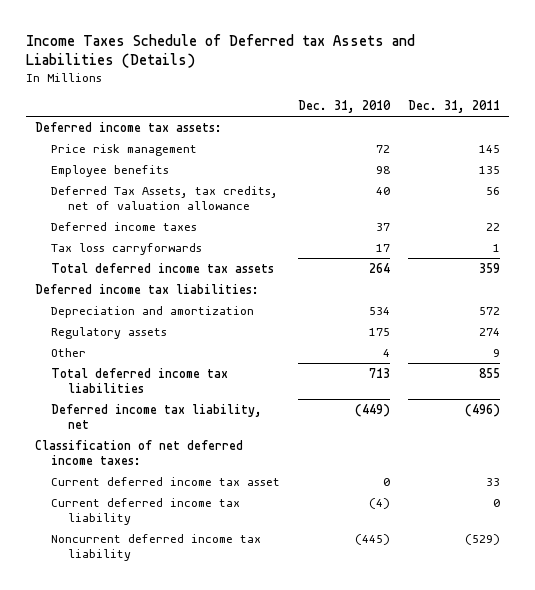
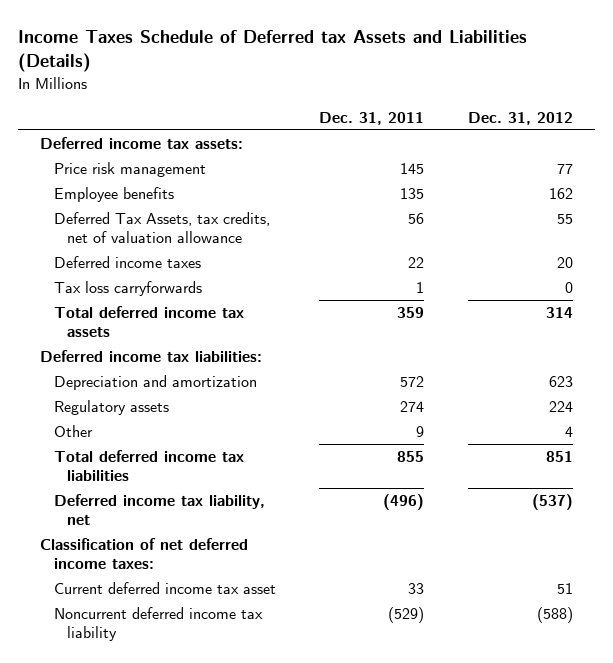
- | Dec. 31, 2010 | Dec. 31, 2011
+ | Dec. 31, 2011 | Dec. 31, 2012
- Current deferred income tax liability | (4) | 0

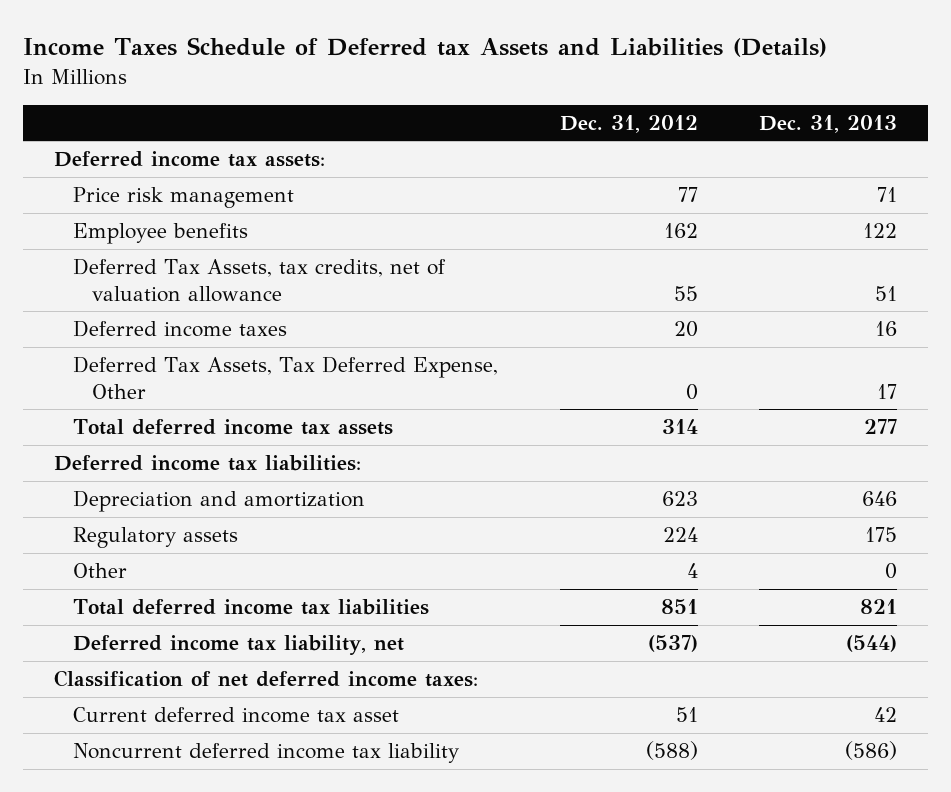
- | Dec. 31, 2011 | Dec. 31, 2012
+ | Dec. 31, 2012 | Dec. 31, 2013
- Tax loss carryforwards | 1 | 0
+ Deferred Tax Assets, Tax Deferred Expense, Other | 0 | 17

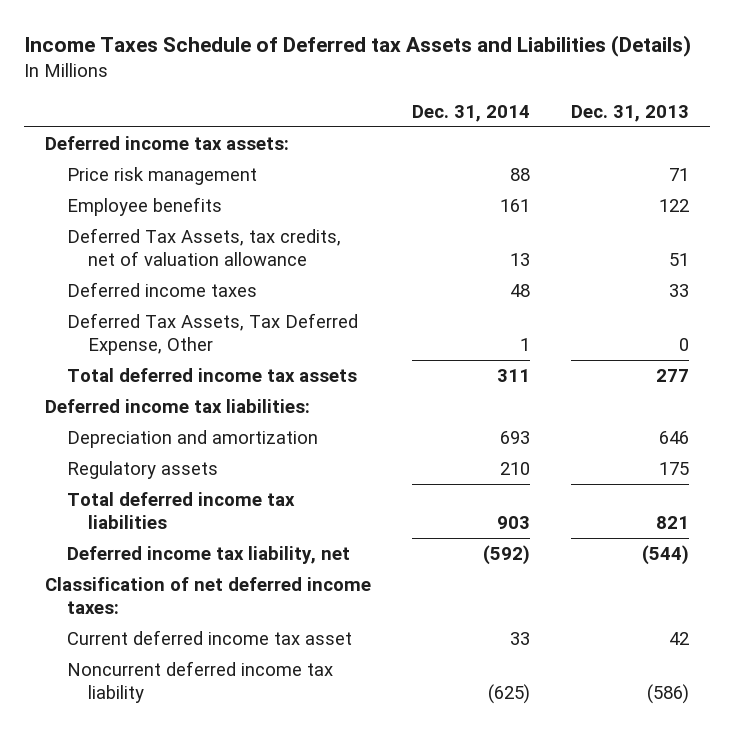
- | Dec. 31, 2012 | Dec. 31, 2013
+ | Dec. 31, 2014 | Dec. 31, 2013
- Deferred income taxes | 20 | 16
- Deferred Tax Assets, Tax Deferred Expense, Other | 0 | 17
+ Deferred income taxes | 48 | 33
+ Deferred Tax Assets, Tax Deferred Expense, Other | 1 | 0
- Other | 4 | 0

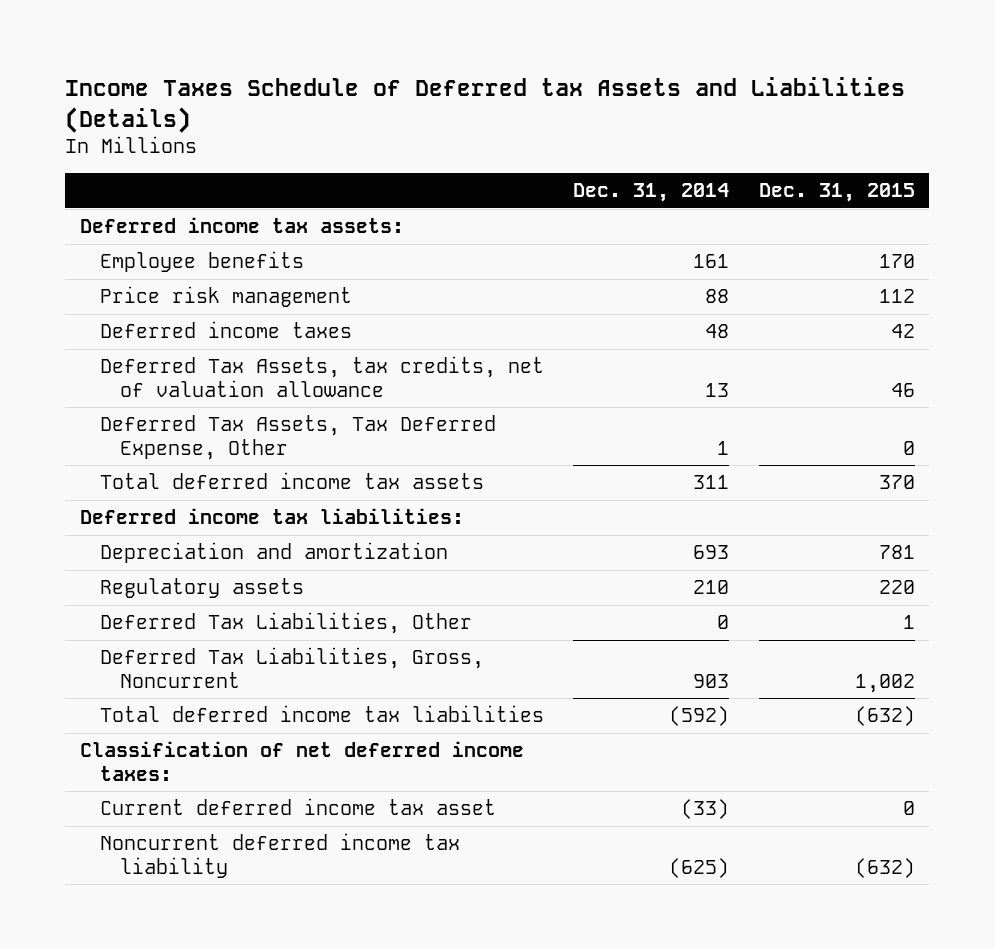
- | Dec. 31, 2014 | Dec. 31, 2013
+ | Dec. 31, 2014 | Dec. 31, 2015
moved down: Price risk management | 88 | 112
moved down: Deferred Tax Assets, tax credits, net of valuation allowance | 13 | 46
- Total deferred income tax liabilities | 903 | 821
- Deferred income tax liability, net | (592) | (544)
+ Deferred Tax Liabilities, Other | 0 | 1
+ Deferred Tax Liabilities, Gross, Noncurrent | 903 | 1,002
+ Total deferred income tax liabilities | (592) | (632)
- Current deferred income tax asset | 33 | 42
+ Current deferred income tax asset | (33) | 0

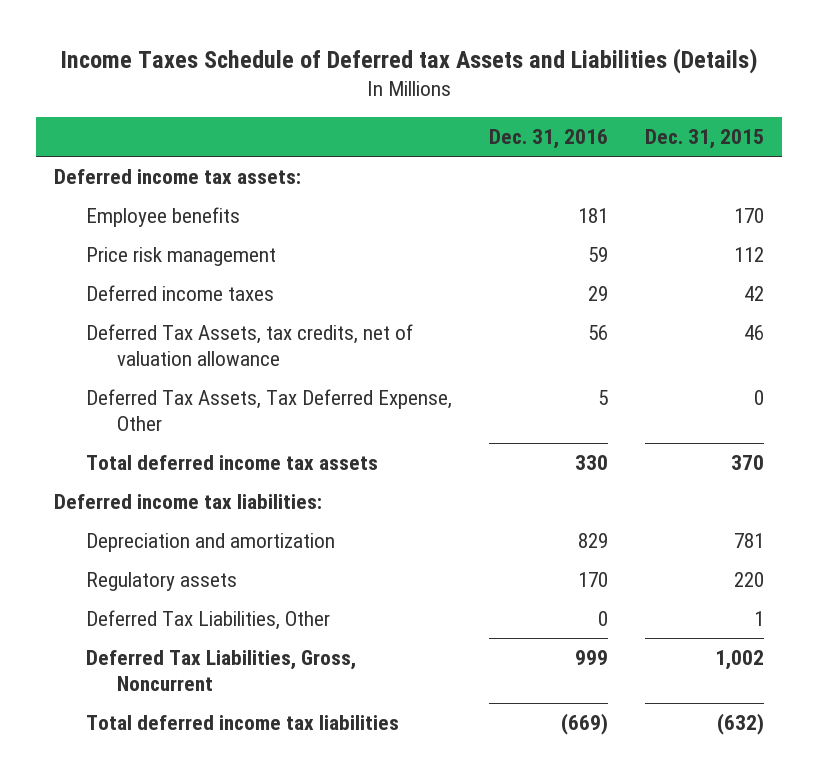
- | Dec. 31, 2014 | Dec. 31, 2015
+ | Dec. 31, 2016 | Dec. 31, 2015
- Classification of net deferred income taxes:
- Current deferred income tax asset | (33) | 0
- Noncurrent deferred income tax liability | (625) | (632)

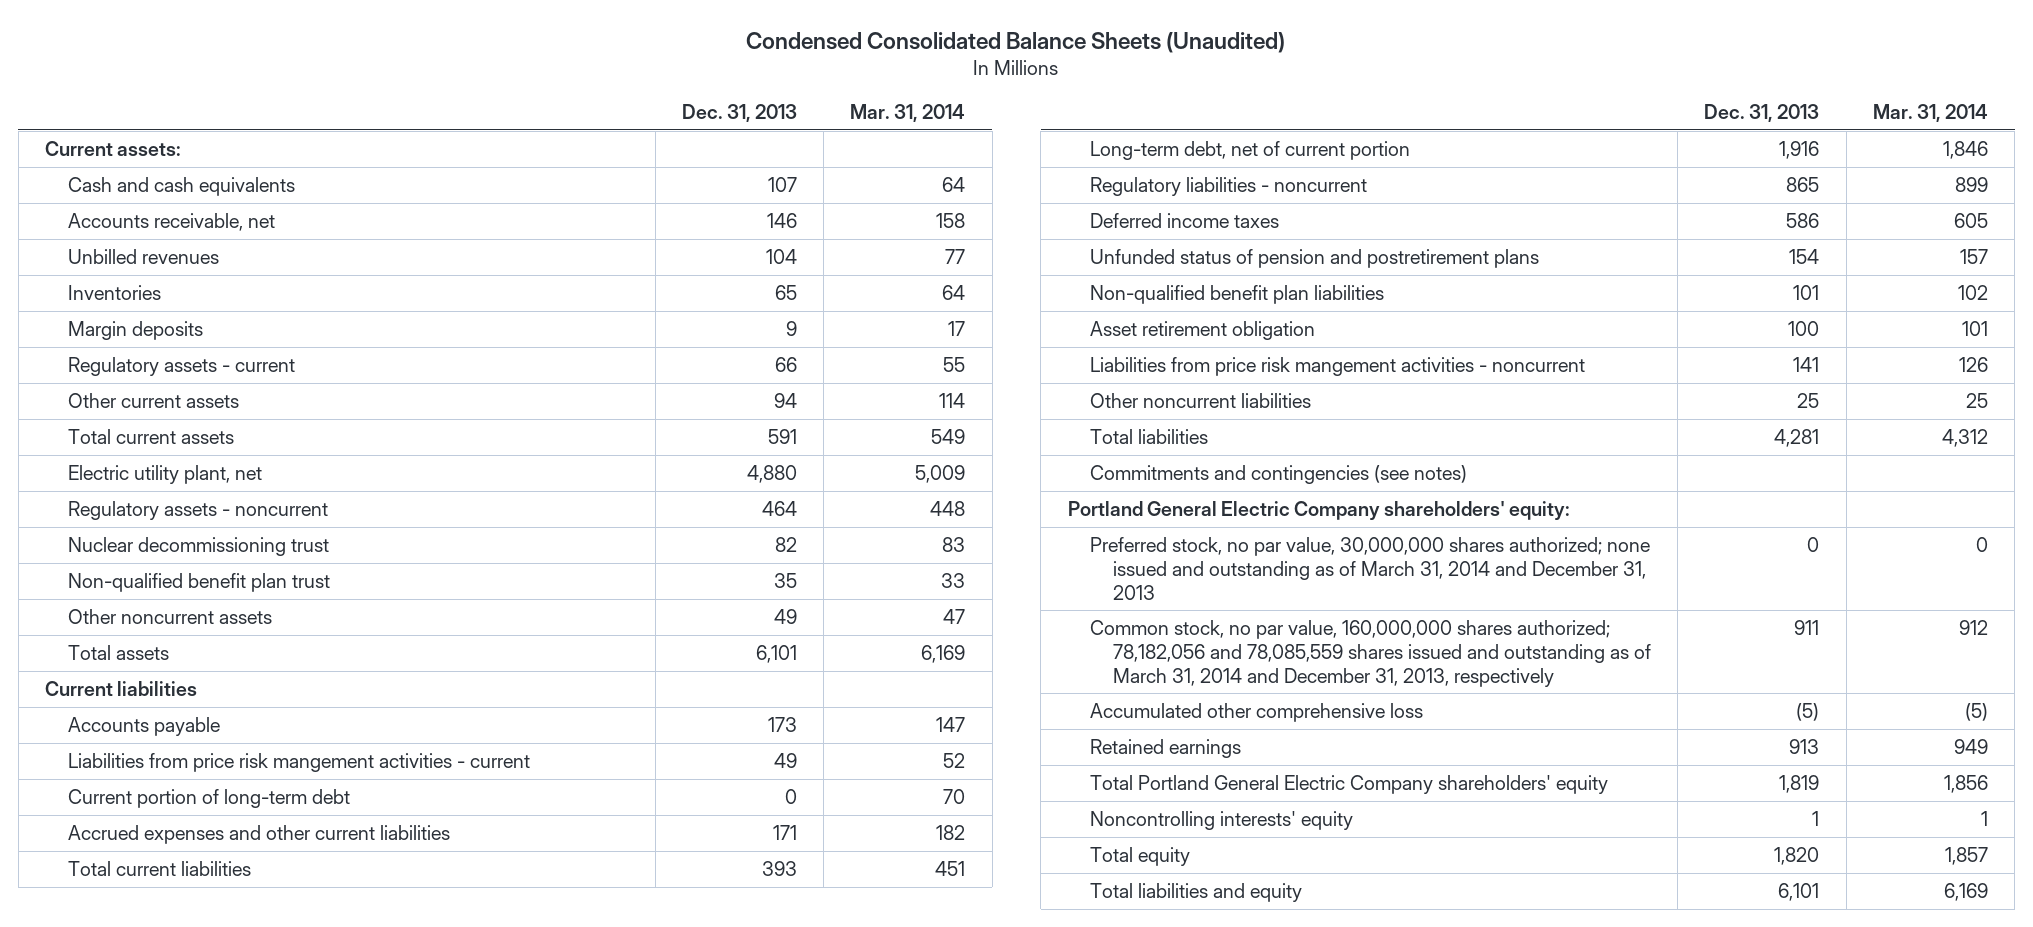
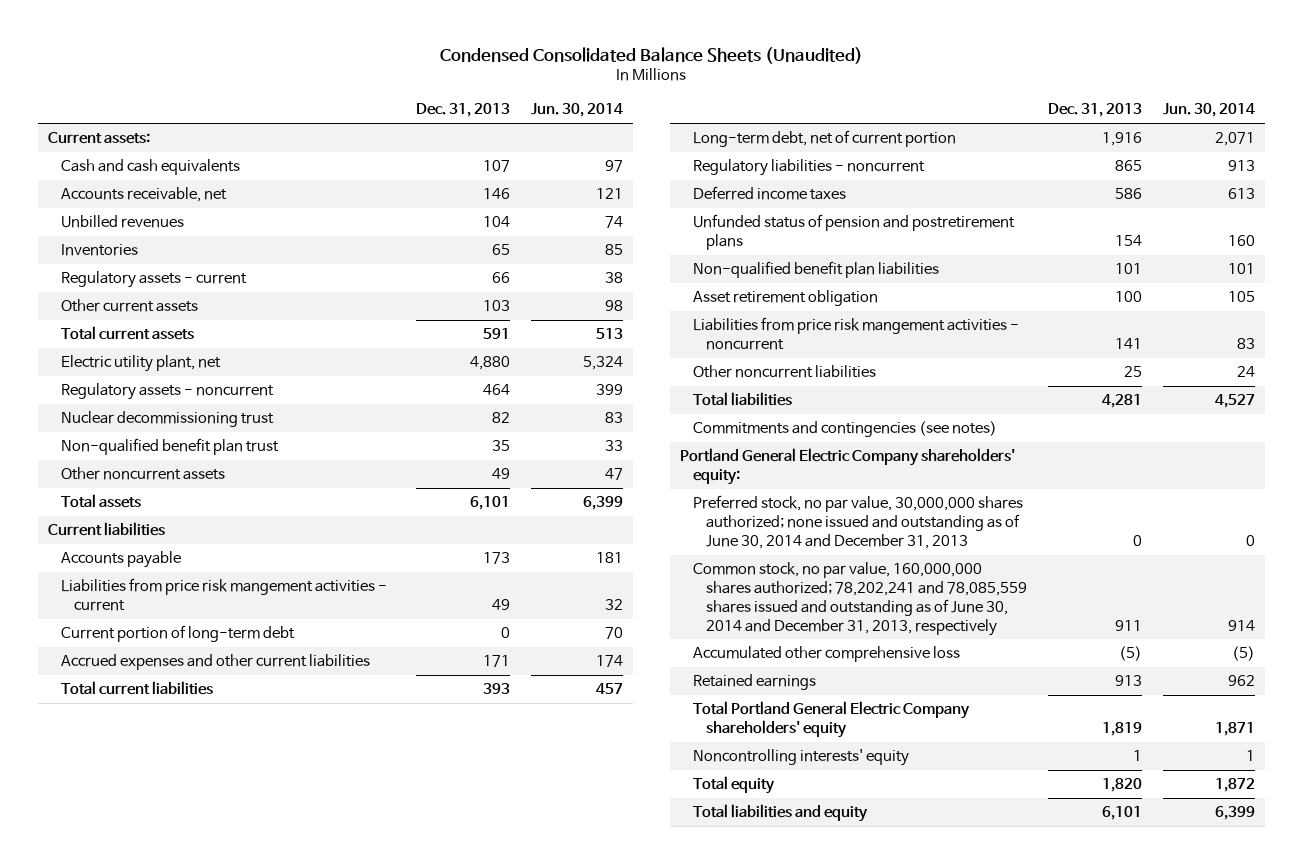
- | Dec. 31, 2013 | Mar. 31, 2014
+ | Dec. 31, 2013 | Jun. 30, 2014
- Margin deposits | 9 | 17
- Other current assets | 94 | 114
+ Other current assets | 103 | 98
- Preferred stock, no par value, 30,000,000 shares authorized; none issued and outstanding as of March 31, 2014 and December 31, 2013 | 0 | 0
- Common stock, no par value, 160,000,000 shares authorized; 78,182,056 and 78,085,559 shares issued and outstanding as of March 31, 2014 and December 31, 2013, respectively | 911 | 912
+ Preferred stock, no par value, 30,000,000 shares authorized; none issued and outstanding as of June 30, 2014 and December 31, 2013 | 0 | 0
+ Common stock, no par value, 160,000,000 shares authorized; 78,202,241 and 78,085,559 shares issued and outstanding as of June 30, 2014 and December 31, 2013, respectively | 911 | 914

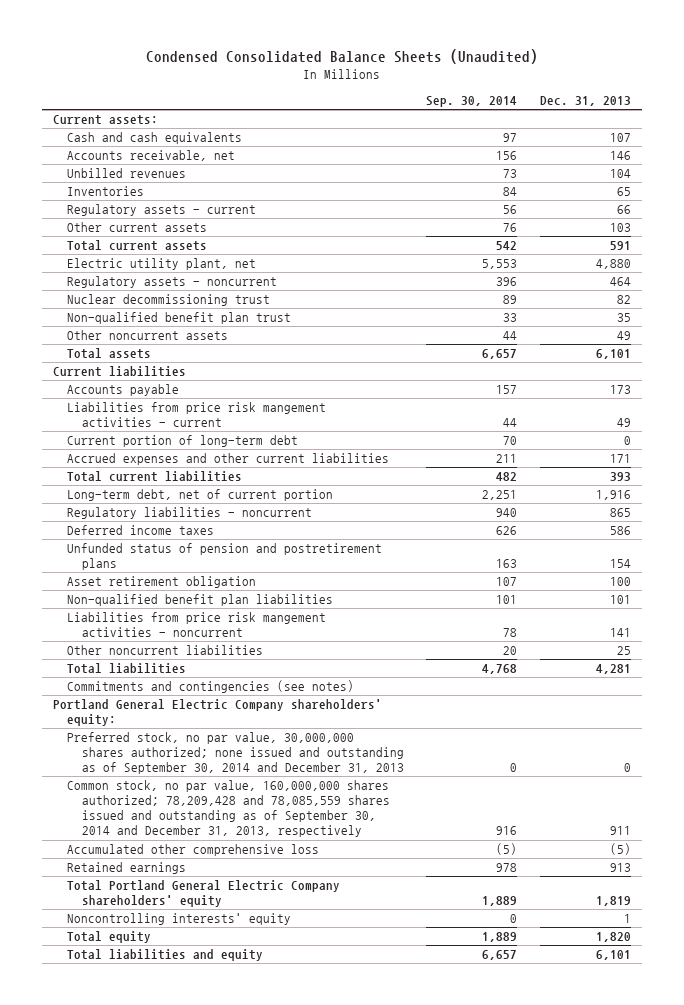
- | Dec. 31, 2013 | Jun. 30, 2014
+ | Sep. 30, 2014 | Dec. 31, 2013
moved down: Non-qualified benefit plan liabilities | 101 | 101
- Preferred stock, no par value, 30,000,000 shares authorized; none issued and outstanding as of June 30, 2014 and December 31, 2013 | 0 | 0
- Common stock, no par value, 160,000,000 shares authorized; 78,202,241 and 78,085,559 shares issued and outstanding as of June 30, 2014 and December 31, 2013, respectively | 911 | 914
+ Preferred stock, no par value, 30,000,000 shares authorized; none issued and outstanding as of September 30, 2014 and December 31, 2013 | 0 | 0
+ Common stock, no par value, 160,000,000 shares authorized; 78,209,428 and 78,085,559 shares issued and outstanding as of September 30, 2014 and December 31, 2013, respectively | 916 | 911

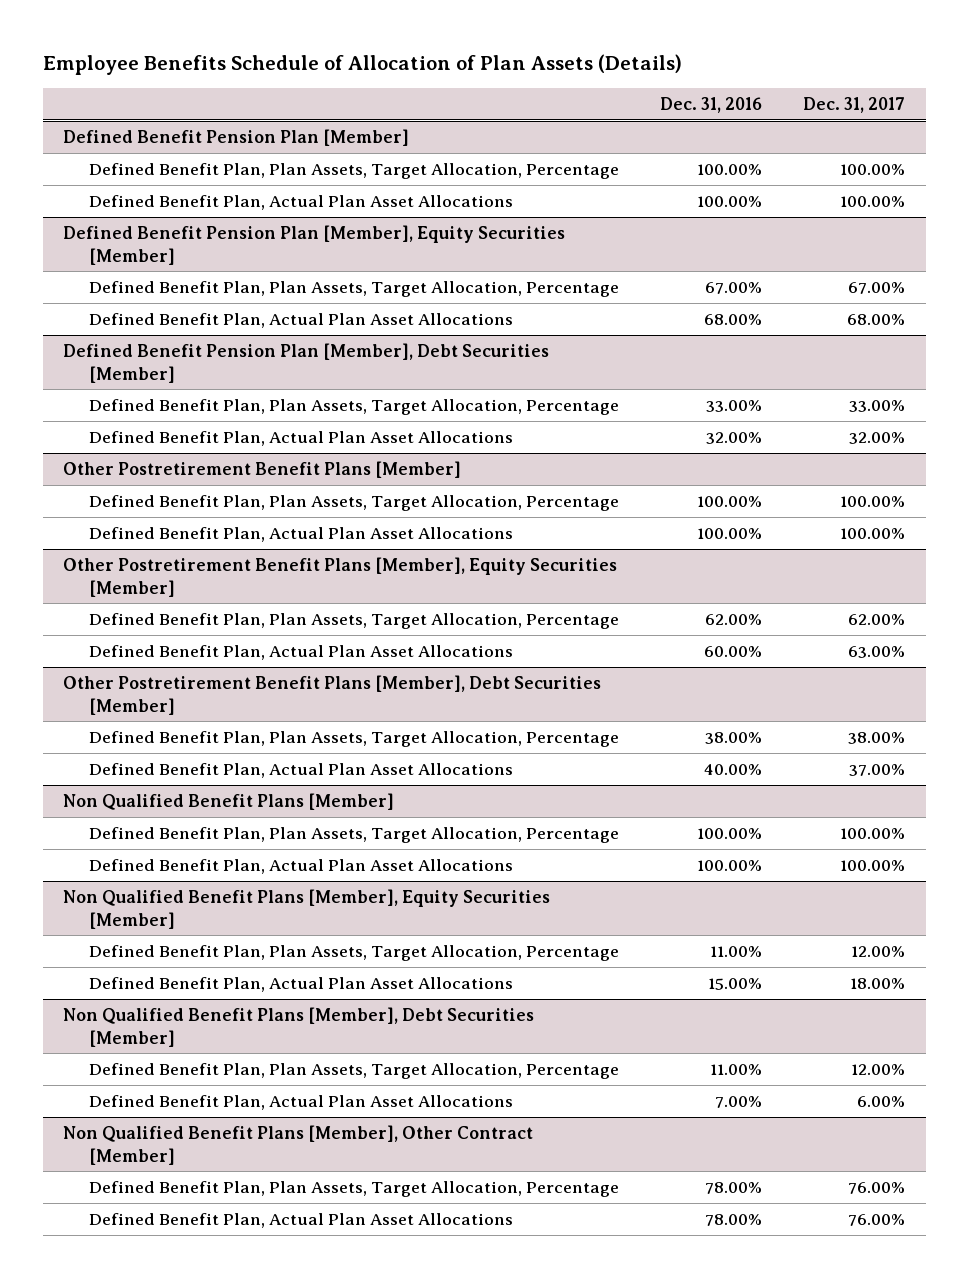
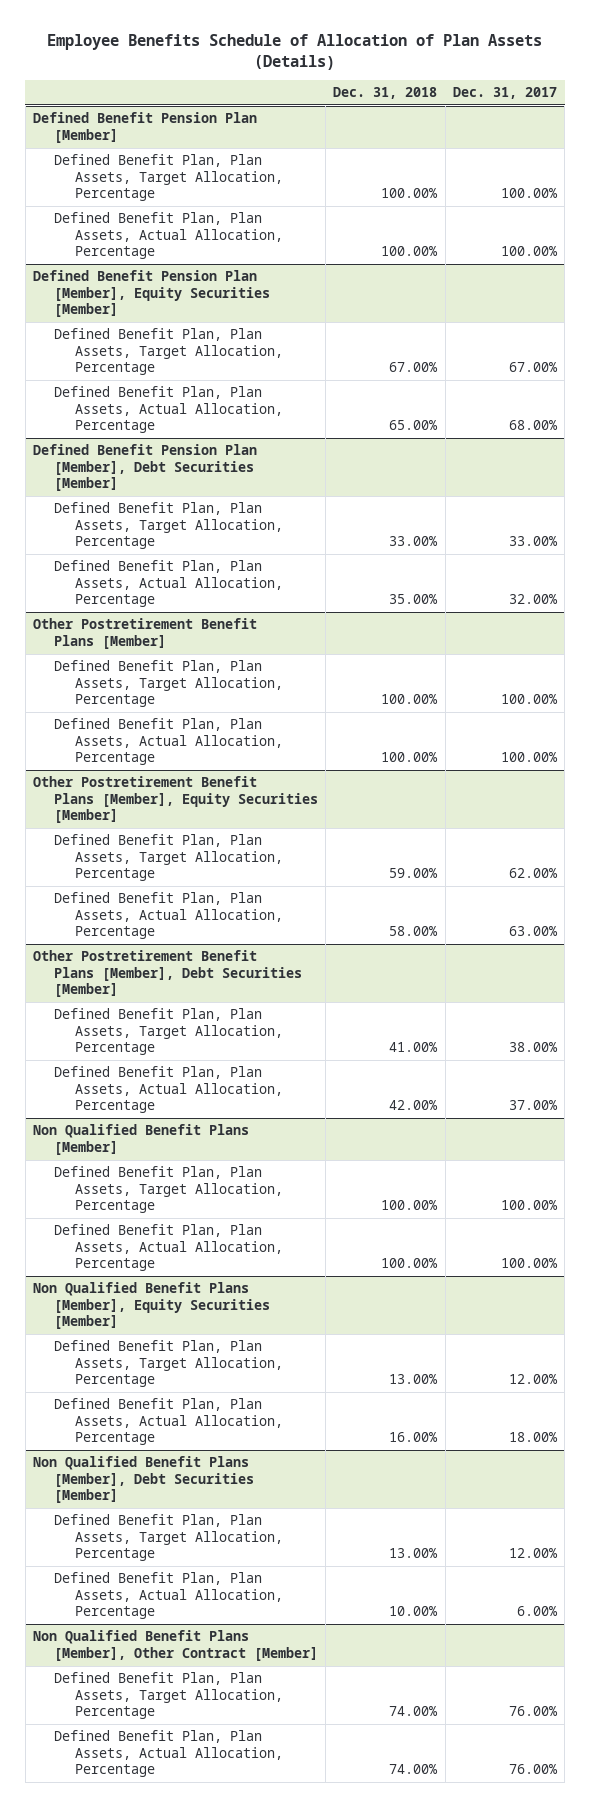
- | Dec. 31, 2016 | Dec. 31, 2017
+ | Dec. 31, 2018 | Dec. 31, 2017
@ Defined Benefit Pension Plan [Member]
- Defined Benefit Plan, Actual Plan Asset Allocations | 100.00% | 100.00%
+ Defined Benefit Plan, Plan Assets, Actual Allocation, Percentage | 100.00% | 100.00%
@ Defined Benefit Pension Plan [Member], Equity Securities [Member]
- Defined Benefit Plan, Actual Plan Asset Allocations | 68.00% | 68.00%
+ Defined Benefit Plan, Plan Assets, Actual Allocation, Percentage | 65.00% | 68.00%
@ Defined Benefit Pension Plan [Member], Debt Securities [Member]
- Defined Benefit Plan, Actual Plan Asset Allocations | 32.00% | 32.00%
+ Defined Benefit Plan, Plan Assets, Actual Allocation, Percentage | 35.00% | 32.00%
@ Other Postretirement Benefit Plans [Member]
- Defined Benefit Plan, Actual Plan Asset Allocations | 100.00% | 100.00%
+ Defined Benefit Plan, Plan Assets, Actual Allocation, Percentage | 100.00% | 100.00%
@ Other Postretirement Benefit Plans [Member], Equity Securities [Member]
- Defined Benefit Plan, Actual Plan Asset Allocations | 60.00% | 63.00%
+ Defined Benefit Plan, Plan Assets, Actual Allocation, Percentage | 58.00% | 63.00%
@ Other Postretirement Benefit Plans [Member], Debt Securities [Member]
- Defined Benefit Plan, Actual Plan Asset Allocations | 40.00% | 37.00%
+ Defined Benefit Plan, Plan Assets, Actual Allocation, Percentage | 42.00% | 37.00%
@ Non Qualified Benefit Plans [Member]
- Defined Benefit Plan, Actual Plan Asset Allocations | 100.00% | 100.00%
+ Defined Benefit Plan, Plan Assets, Actual Allocation, Percentage | 100.00% | 100.00%
@ Non Qualified Benefit Plans [Member], Equity Securities [Member]
- Defined Benefit Plan, Actual Plan Asset Allocations | 15.00% | 18.00%
+ Defined Benefit Plan, Plan Assets, Actual Allocation, Percentage | 16.00% | 18.00%
@ Non Qualified Benefit Plans [Member], Debt Securities [Member]
- Defined Benefit Plan, Actual Plan Asset Allocations | 7.00% | 6.00%
+ Defined Benefit Plan, Plan Assets, Actual Allocation, Percentage | 10.00% | 6.00%
@ Non Qualified Benefit Plans [Member], Other Contract [Member]
- Defined Benefit Plan, Actual Plan Asset Allocations | 78.00% | 76.00%
+ Defined Benefit Plan, Plan Assets, Actual Allocation, Percentage | 74.00% | 76.00%

